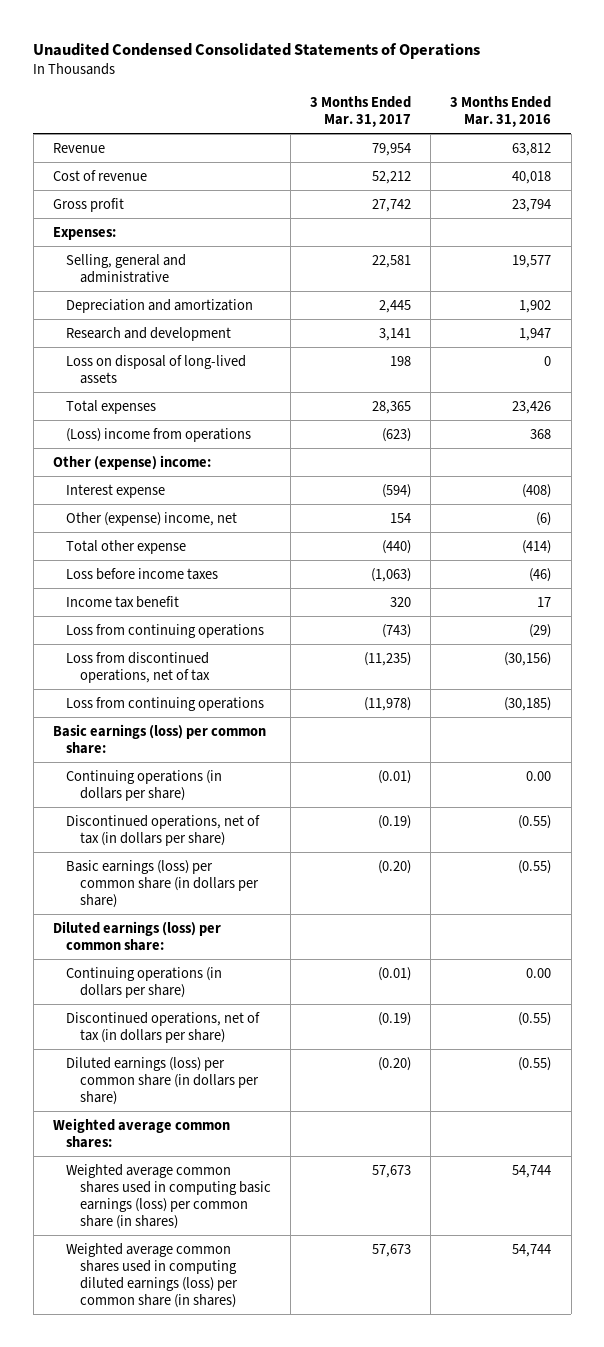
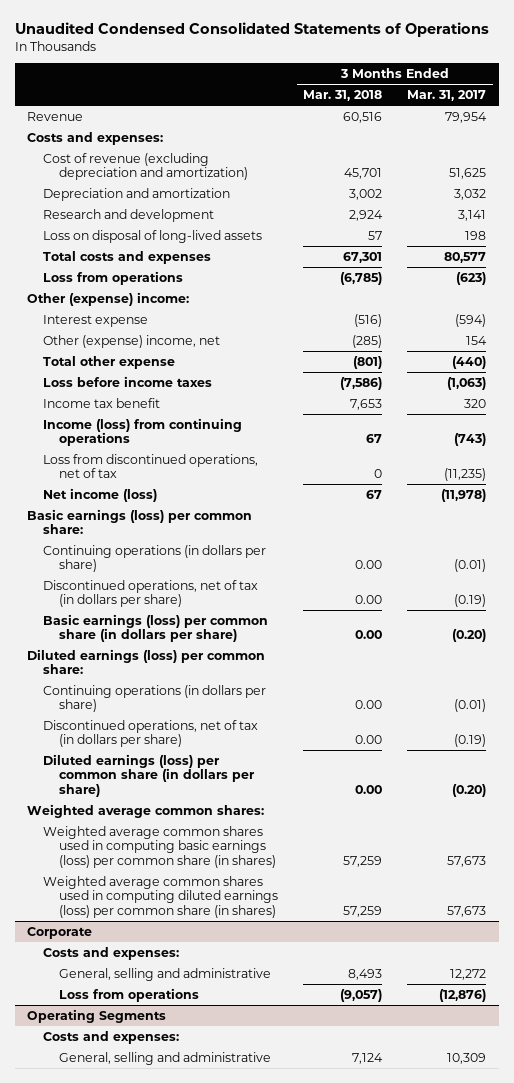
- | 3 Months Ended Mar. 31, 2017 | 3 Months Ended Mar. 31, 2016
+ | 3 Months Ended Mar. 31, 2018 | 3 Months Ended Mar. 31, 2017
- Cost of revenue | 52,212 | 40,018
- Gross profit | 27,742 | 23,794
- Expenses:
- Selling, general and administrative | 22,581 | 19,577
- Depreciation and amortization | 2,445 | 1,902
+ Costs and expenses:
+ Cost of revenue (excluding depreciation and amortization) | 45,701 | 51,625
+ Depreciation and amortization | 3,002 | 3,032
- Total expenses | 28,365 | 23,426
- (Loss) income from operations | (623) | 368
+ Total costs and expenses | 67,301 | 80,577
+ Loss from operations | (6,785) | (623)
- Loss from continuing operations | (743) | (29)
+ Income (loss) from continuing operations | 67 | (743)
- Loss from continuing operations | (11,978) | (30,185)
+ Net income (loss) | 67 | (11,978)
+ Corporate
+ Costs and expenses:
+ General, selling and administrative | 8,493 | 12,272
+ Loss from operations | (9,057) | (12,876)
+ Operating Segments
+ Costs and expenses:
+ General, selling and administrative | 7,124 | 10,309

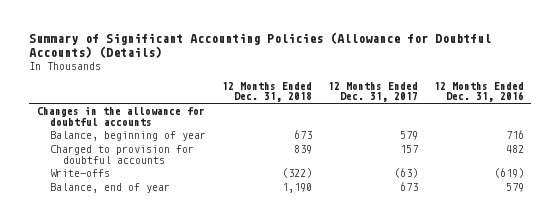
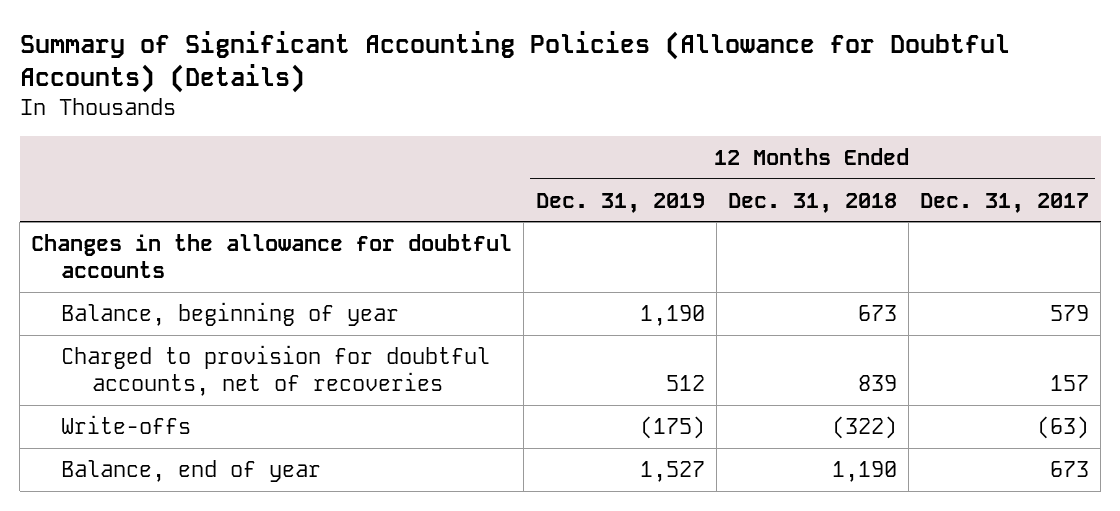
- | 12 Months Ended Dec. 31, 2018 | 12 Months Ended Dec. 31, 2017 | 12 Months Ended Dec. 31, 2016
+ | 12 Months Ended Dec. 31, 2019 | 12 Months Ended Dec. 31, 2018 | 12 Months Ended Dec. 31, 2017
- Charged to provision for doubtful accounts | 839 | 157 | 482
+ Charged to provision for doubtful accounts, net of recoveries | 512 | 839 | 157

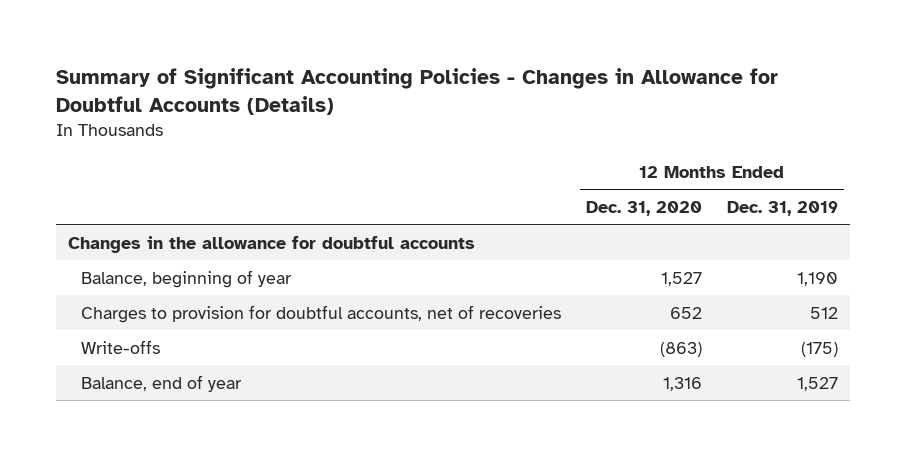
- Summary of Significant Accounting Policies (Allowance for Doubtful Accounts) (Details)
+ Summary of Significant Accounting Policies - Changes in Allowance for Doubtful Accounts (Details)
- | 12 Months Ended Dec. 31, 2019 | 12 Months Ended Dec. 31, 2018 | 12 Months Ended Dec. 31, 2017
+ | 12 Months Ended Dec. 31, 2020 | 12 Months Ended Dec. 31, 2019
- Charged to provision for doubtful accounts, net of recoveries | 512 | 839 | 157
+ Charges to provision for doubtful accounts, net of recoveries | 652 | 512

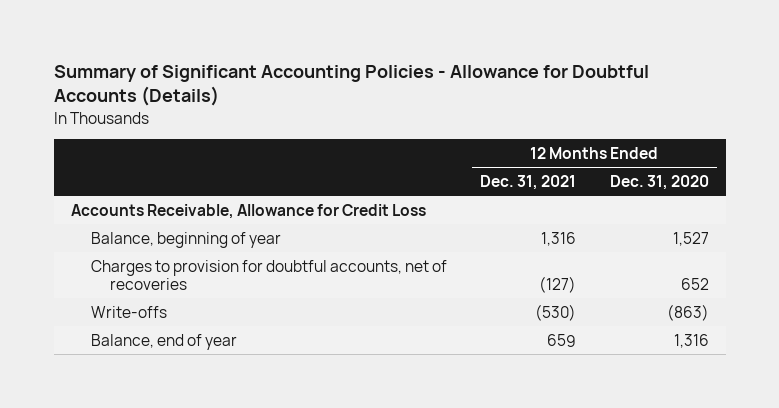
- Summary of Significant Accounting Policies - Changes in Allowance for Doubtful Accounts (Details)
+ Summary of Significant Accounting Policies - Allowance for Doubtful Accounts (Details)
- | 12 Months Ended Dec. 31, 2020 | 12 Months Ended Dec. 31, 2019
+ | 12 Months Ended Dec. 31, 2021 | 12 Months Ended Dec. 31, 2020
- Changes in the allowance for doubtful accounts
+ Accounts Receivable, Allowance for Credit Loss

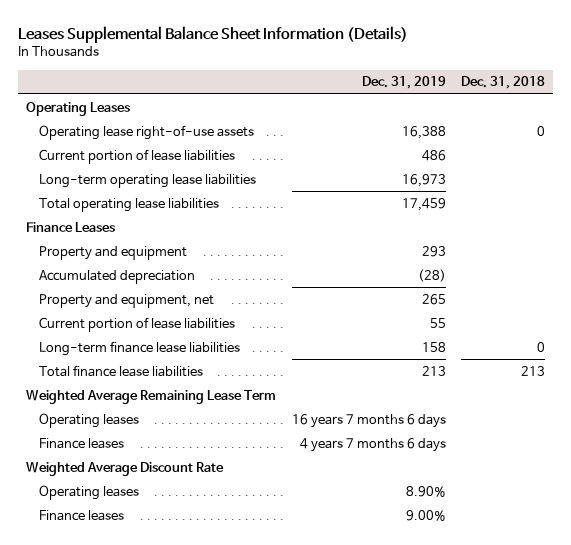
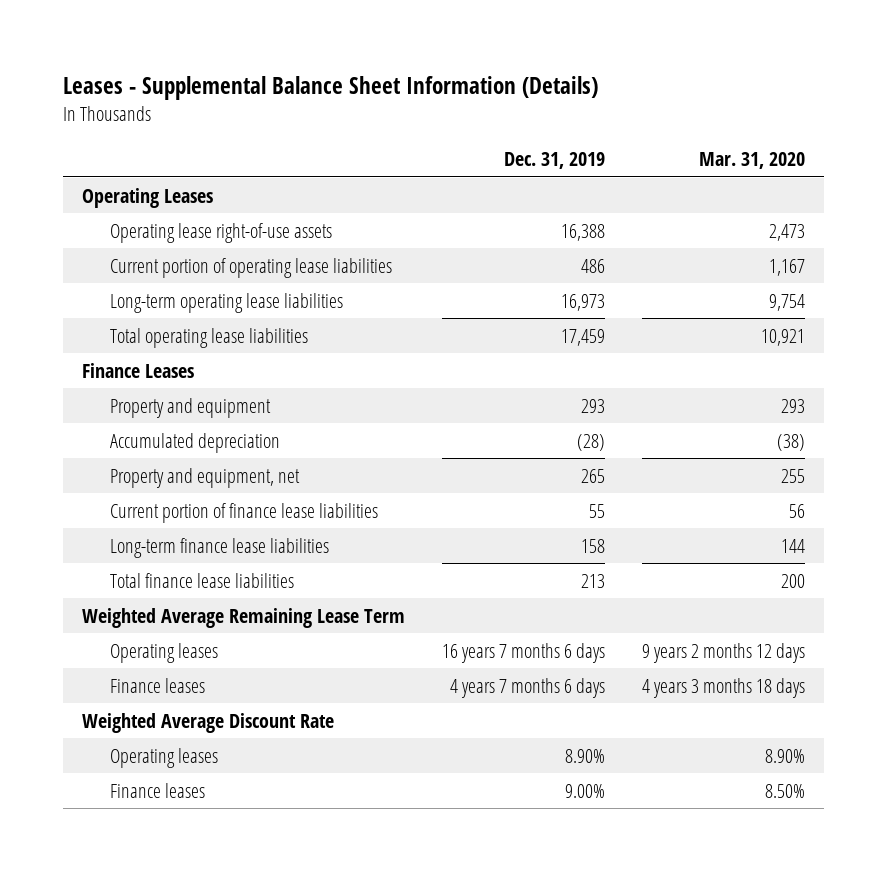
- Leases Supplemental Balance Sheet Information (Details)
+ Leases - Supplemental Balance Sheet Information (Details)
- | Dec. 31, 2019 | Dec. 31, 2018
+ | Dec. 31, 2019 | Mar. 31, 2020
- Current portion of lease liabilities | 486 |
+ Current portion of operating lease liabilities | 486 | 1,167
- Current portion of lease liabilities | 55 |
+ Current portion of finance lease liabilities | 55 | 56

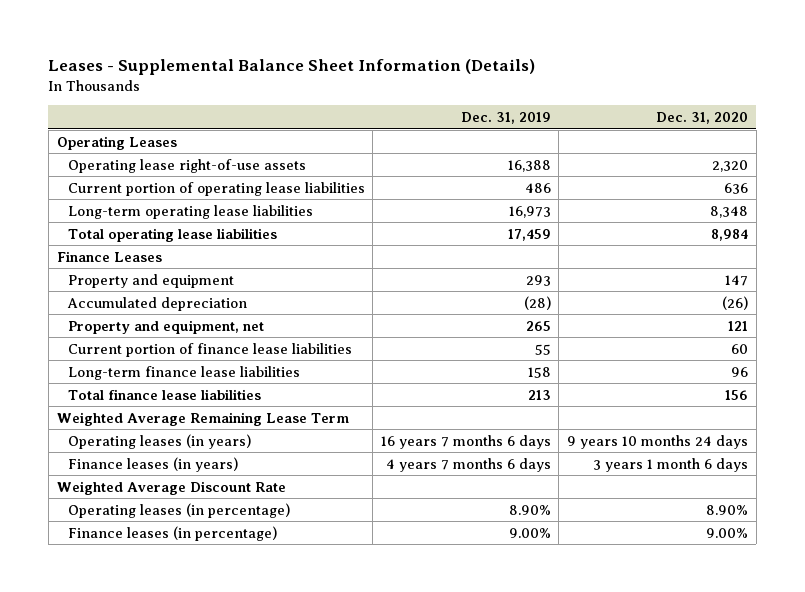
- | Dec. 31, 2019 | Mar. 31, 2020
+ | Dec. 31, 2019 | Dec. 31, 2020
- Operating leases | 16 years 7 months 6 days | 9 years 2 months 12 days
- Finance leases | 4 years 7 months 6 days | 4 years 3 months 18 days
+ Operating leases (in years) | 16 years 7 months 6 days | 9 years 10 months 24 days
+ Finance leases (in years) | 4 years 7 months 6 days | 3 years 1 month 6 days
- Operating leases | 8.90% | 8.90%
- Finance leases | 9.00% | 8.50%
+ Operating leases (in percentage) | 8.90% | 8.90%
+ Finance leases (in percentage) | 9.00% | 9.00%

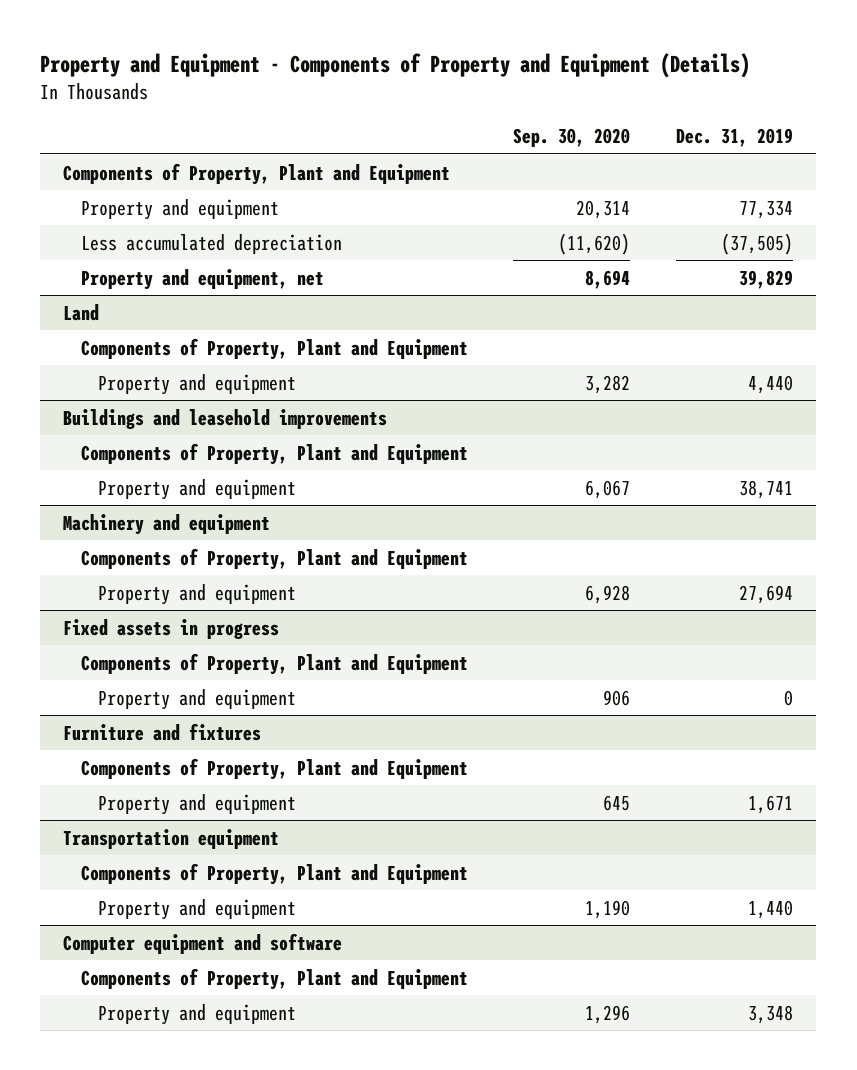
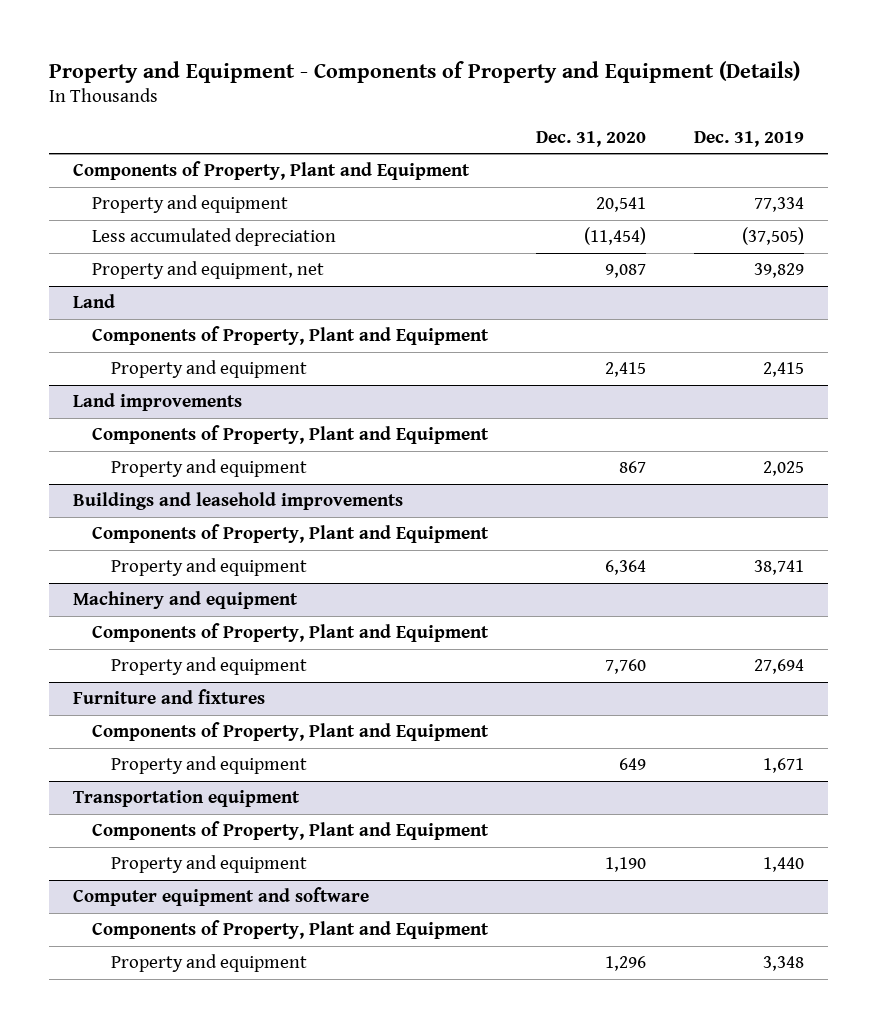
- | Sep. 30, 2020 | Dec. 31, 2019
+ | Dec. 31, 2020 | Dec. 31, 2019
@ Land
- Property and equipment | 3,282 | 4,440
+ Property and equipment | 2,415 | 2,415
+ Land improvements
+ Components of Property, Plant and Equipment
+ Property and equipment | 867 | 2,025
- Fixed assets in progress
- Components of Property, Plant and Equipment
- Property and equipment | 906 | 0

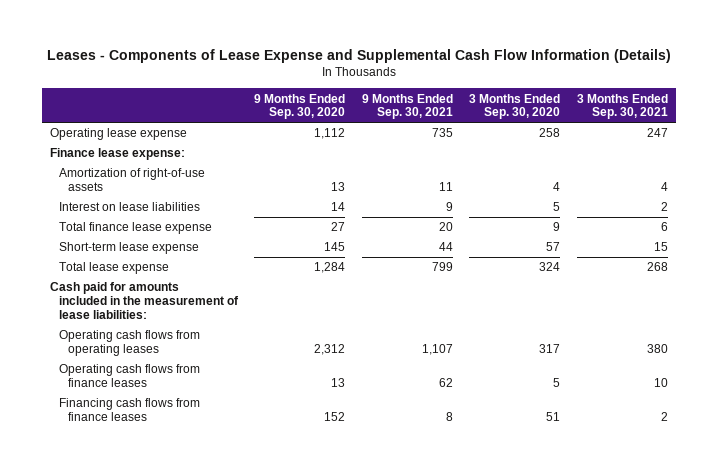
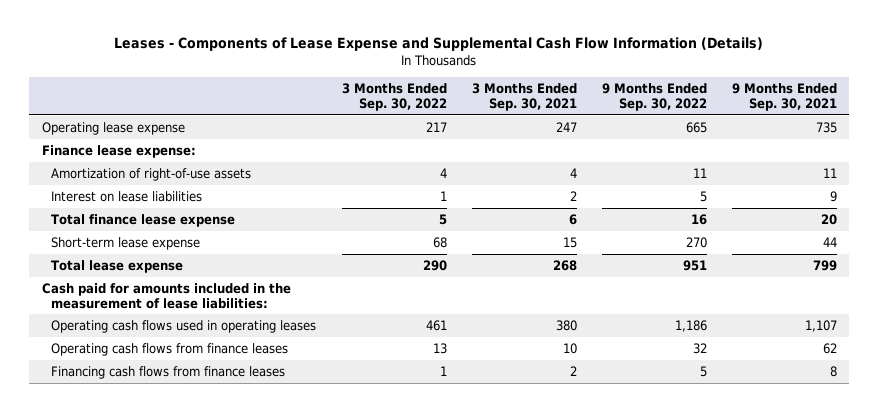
- | 9 Months Ended Sep. 30, 2020 | 9 Months Ended Sep. 30, 2021 | 3 Months Ended Sep. 30, 2020 | 3 Months Ended Sep. 30, 2021
+ | 3 Months Ended Sep. 30, 2022 | 3 Months Ended Sep. 30, 2021 | 9 Months Ended Sep. 30, 2022 | 9 Months Ended Sep. 30, 2021
- Operating cash flows from operating leases | 2,312 | 1,107 | 317 | 380
+ Operating cash flows used in operating leases | 461 | 380 | 1,186 | 1,107

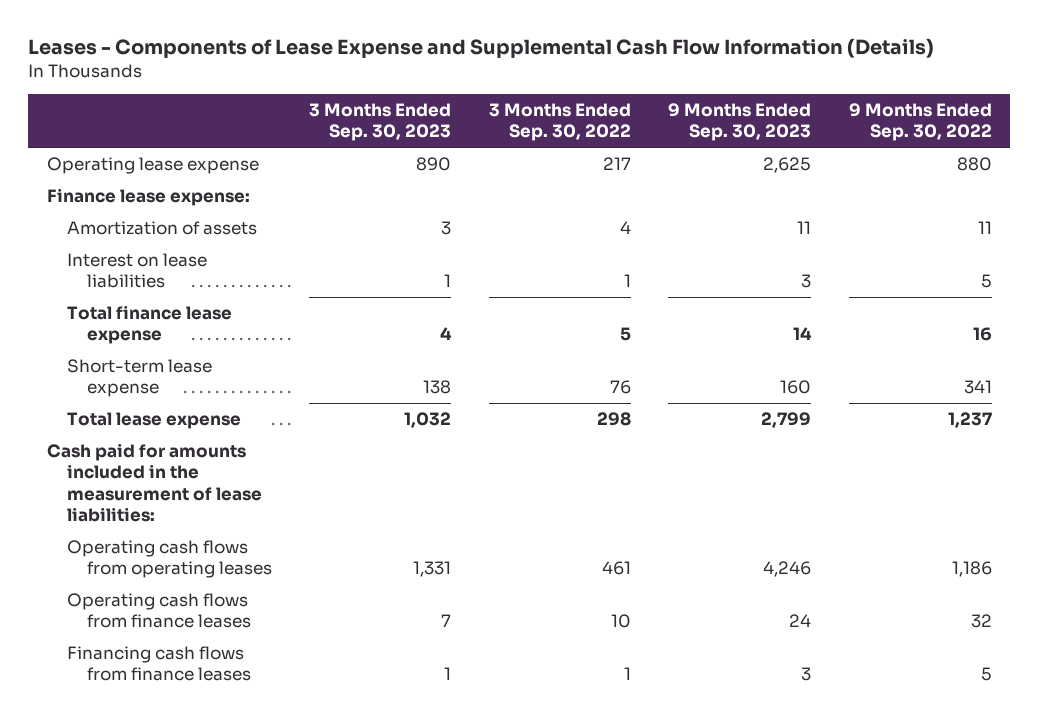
- | 3 Months Ended Sep. 30, 2022 | 3 Months Ended Sep. 30, 2021 | 9 Months Ended Sep. 30, 2022 | 9 Months Ended Sep. 30, 2021
+ | 3 Months Ended Sep. 30, 2023 | 3 Months Ended Sep. 30, 2022 | 9 Months Ended Sep. 30, 2023 | 9 Months Ended Sep. 30, 2022
- Operating lease expense | 217 | 247 | 665 | 735
+ Operating lease expense | 890 | 217 | 2,625 | 880
- Amortization of right-of-use assets | 4 | 4 | 11 | 11
+ Amortization of assets | 3 | 4 | 11 | 11
- Short-term lease expense | 68 | 15 | 270 | 44
- Total lease expense | 290 | 268 | 951 | 799
+ Short-term lease expense | 138 | 76 | 160 | 341
+ Total lease expense | 1,032 | 298 | 2,799 | 1,237
- Operating cash flows used in operating leases | 461 | 380 | 1,186 | 1,107
- Operating cash flows from finance leases | 13 | 10 | 32 | 62
+ Operating cash flows from operating leases | 1,331 | 461 | 4,246 | 1,186
+ Operating cash flows from finance leases | 7 | 10 | 24 | 32

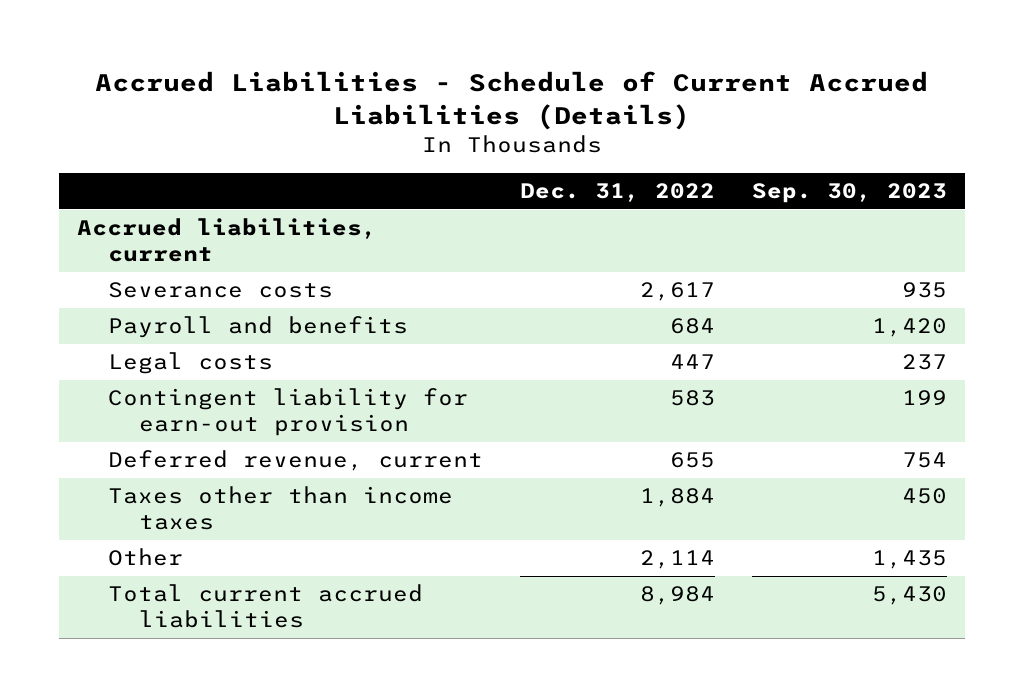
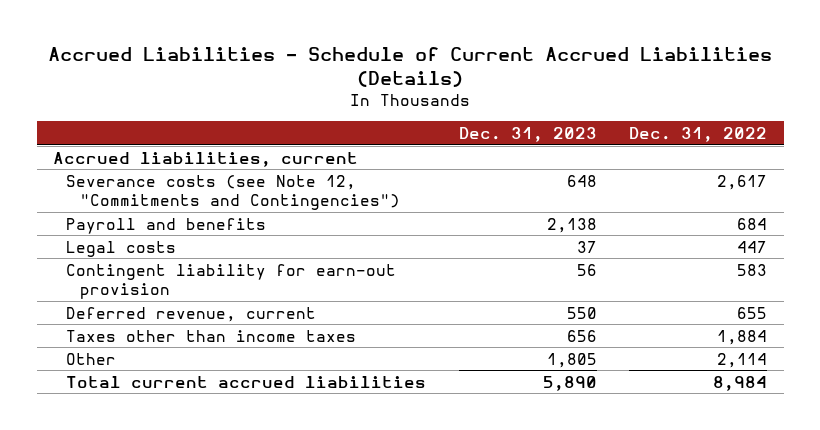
- | Dec. 31, 2022 | Sep. 30, 2023
+ | Dec. 31, 2023 | Dec. 31, 2022
- Severance costs | 2,617 | 935
+ Severance costs (see Note 12, "Commitments and Contingencies") | 648 | 2,617

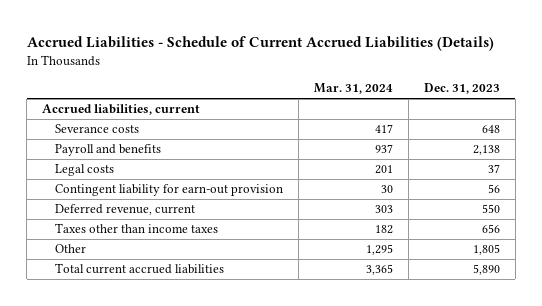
- | Dec. 31, 2023 | Dec. 31, 2022
+ | Mar. 31, 2024 | Dec. 31, 2023
- Severance costs (see Note 12, "Commitments and Contingencies") | 648 | 2,617
+ Severance costs | 417 | 648

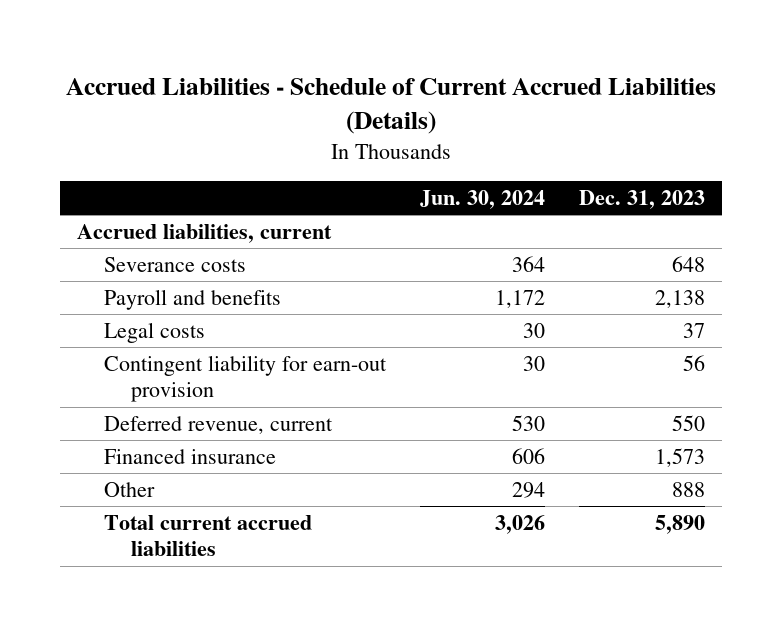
- | Mar. 31, 2024 | Dec. 31, 2023
+ | Jun. 30, 2024 | Dec. 31, 2023
- Taxes other than income taxes | 182 | 656
- Other | 1,295 | 1,805
+ Financed insurance | 606 | 1,573
+ Other | 294 | 888

